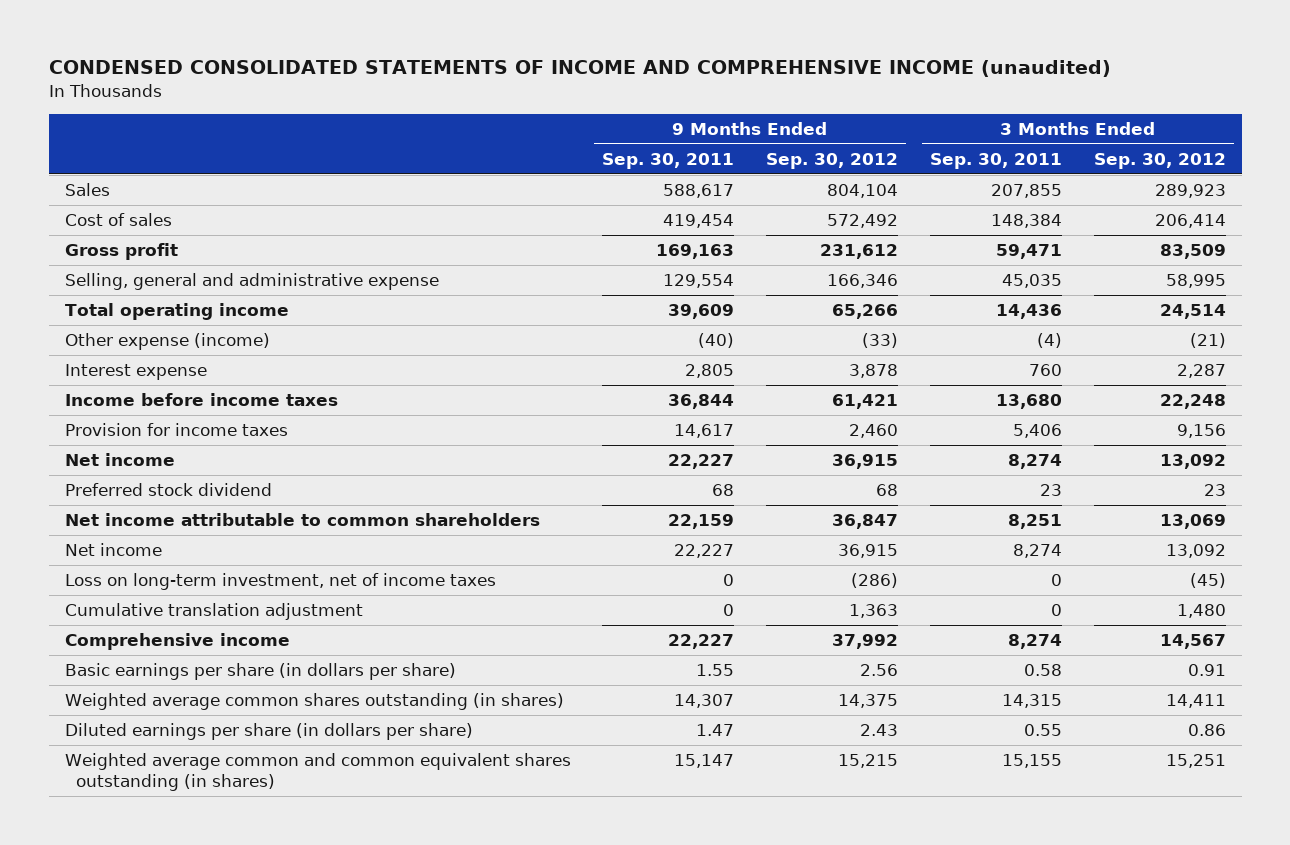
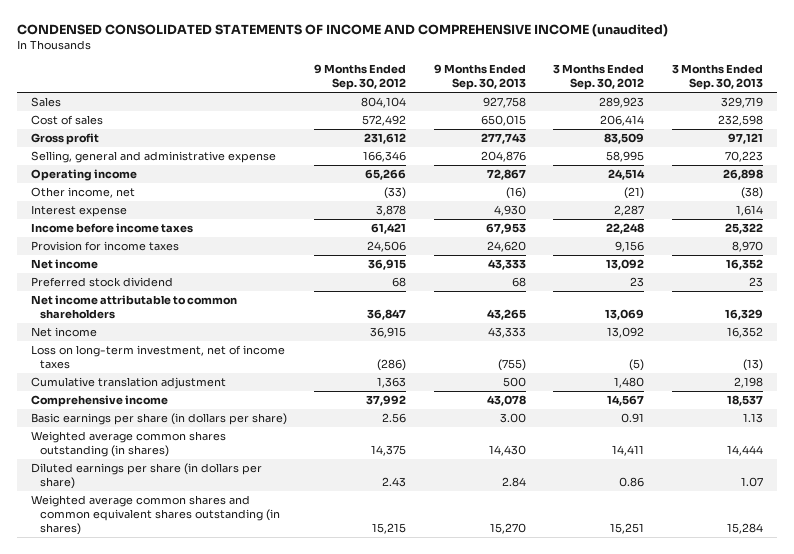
- | 9 Months Ended Sep. 30, 2011 | 9 Months Ended Sep. 30, 2012 | 3 Months Ended Sep. 30, 2011 | 3 Months Ended Sep. 30, 2012
+ | 9 Months Ended Sep. 30, 2012 | 9 Months Ended Sep. 30, 2013 | 3 Months Ended Sep. 30, 2012 | 3 Months Ended Sep. 30, 2013
- Total operating income | 39,609 | 65,266 | 14,436 | 24,514
- Other expense (income) | (40) | (33) | (4) | (21)
+ Operating income | 65,266 | 72,867 | 24,514 | 26,898
+ Other income, net | (33) | (16) | (21) | (38)
- Provision for income taxes | 14,617 | 2,460 | 5,406 | 9,156
+ Provision for income taxes | 24,506 | 24,620 | 9,156 | 8,970
- Loss on long-term investment, net of income taxes | 0 | (286) | 0 | (45)
+ Loss on long-term investment, net of income taxes | (286) | (755) | (5) | (13)
- Weighted average common and common equivalent shares outstanding (in shares) | 15,147 | 15,215 | 15,155 | 15,251
+ Weighted average common shares and common equivalent shares outstanding (in shares) | 15,215 | 15,270 | 15,251 | 15,284

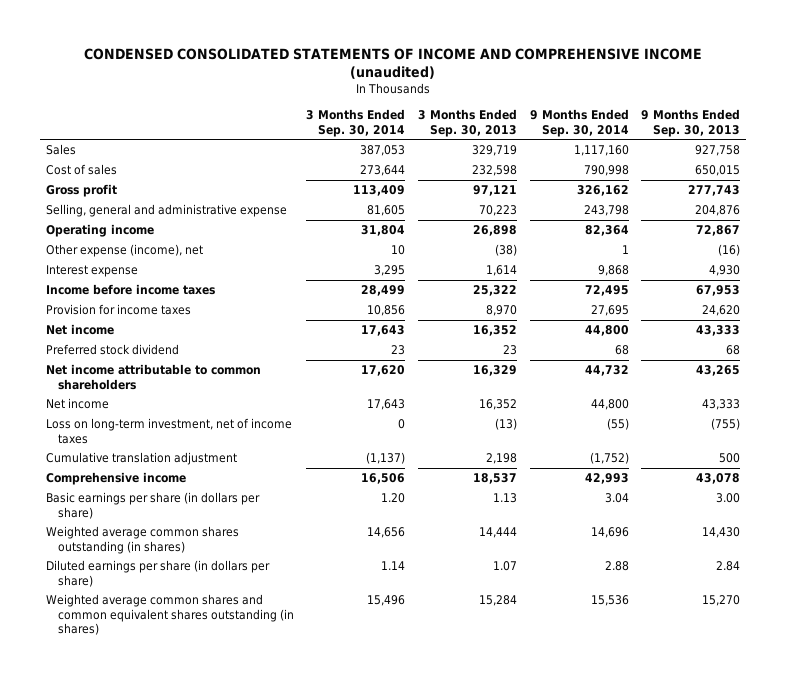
- | 9 Months Ended Sep. 30, 2012 | 9 Months Ended Sep. 30, 2013 | 3 Months Ended Sep. 30, 2012 | 3 Months Ended Sep. 30, 2013
+ | 3 Months Ended Sep. 30, 2014 | 3 Months Ended Sep. 30, 2013 | 9 Months Ended Sep. 30, 2014 | 9 Months Ended Sep. 30, 2013
- Other income, net | (33) | (16) | (21) | (38)
+ Other expense (income), net | 10 | (38) | 1 | (16)

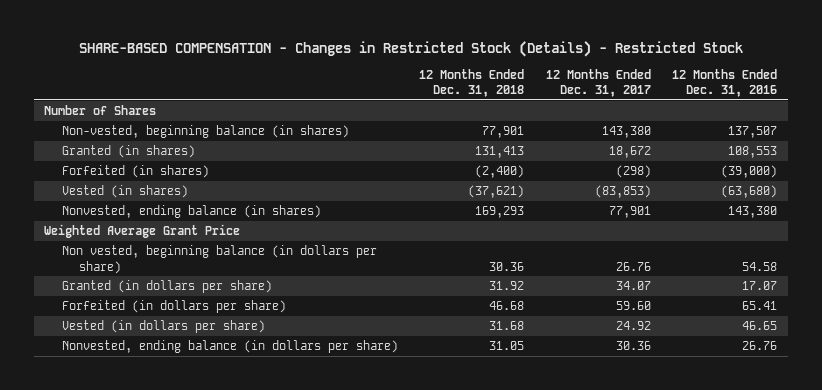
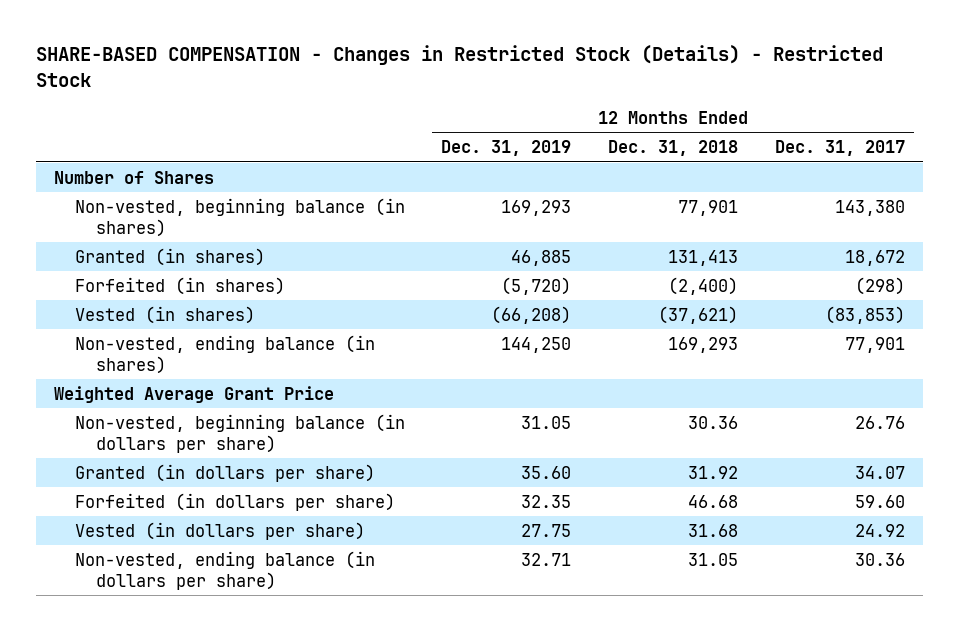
- | 12 Months Ended Dec. 31, 2018 | 12 Months Ended Dec. 31, 2017 | 12 Months Ended Dec. 31, 2016
+ | 12 Months Ended Dec. 31, 2019 | 12 Months Ended Dec. 31, 2018 | 12 Months Ended Dec. 31, 2017
- Nonvested, ending balance (in shares) | 169,293 | 77,901 | 143,380
+ Non-vested, ending balance (in shares) | 144,250 | 169,293 | 77,901
- Non vested, beginning balance (in dollars per share) | 30.36 | 26.76 | 54.58
+ Non-vested, beginning balance (in dollars per share) | 31.05 | 30.36 | 26.76
- Nonvested, ending balance (in dollars per share) | 31.05 | 30.36 | 26.76
+ Non-vested, ending balance (in dollars per share) | 32.71 | 31.05 | 30.36

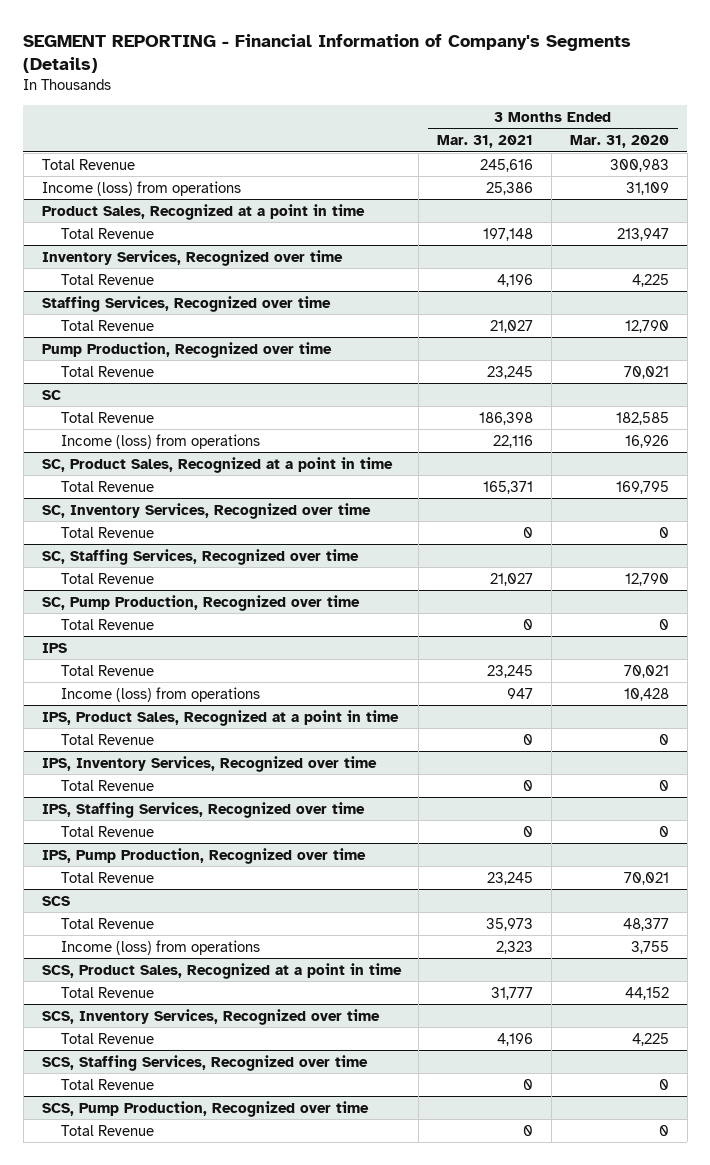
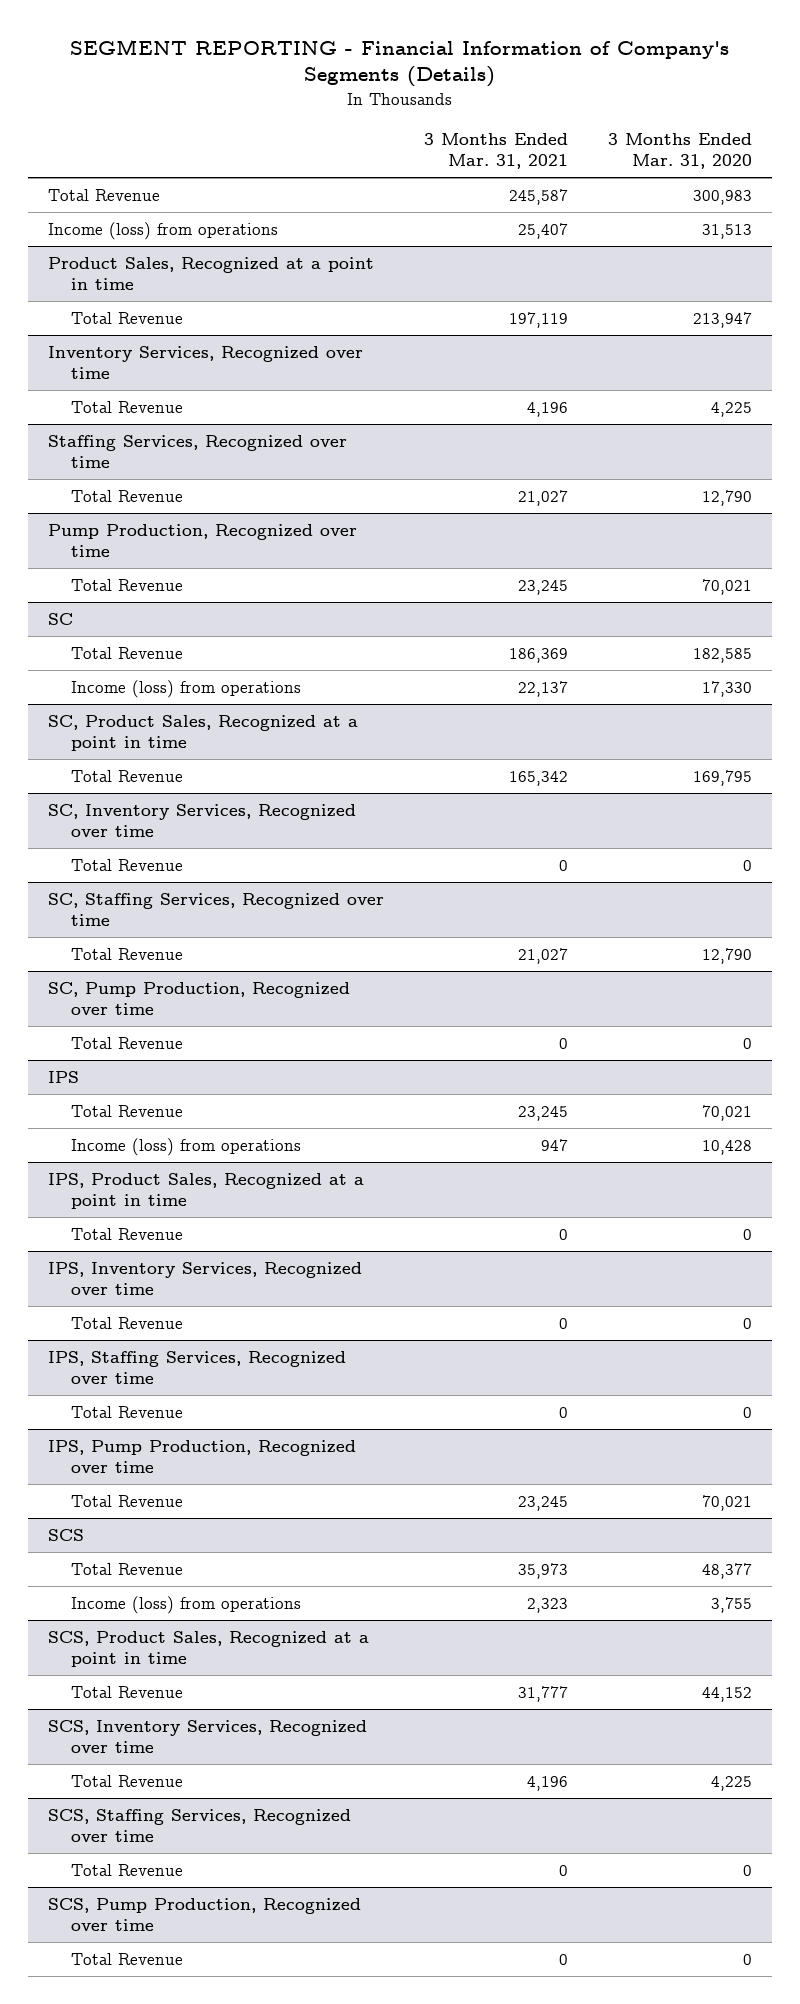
- Total Revenue | 245,616 | 300,983
- Income (loss) from operations | 25,386 | 31,109
+ Total Revenue | 245,587 | 300,983
+ Income (loss) from operations | 25,407 | 31,513
@ Product Sales, Recognized at a point in time
- Total Revenue | 197,148 | 213,947
+ Total Revenue | 197,119 | 213,947
@ SC
- Total Revenue | 186,398 | 182,585
- Income (loss) from operations | 22,116 | 16,926
+ Total Revenue | 186,369 | 182,585
+ Income (loss) from operations | 22,137 | 17,330
@ SC, Product Sales, Recognized at a point in time
- Total Revenue | 165,371 | 169,795
+ Total Revenue | 165,342 | 169,795

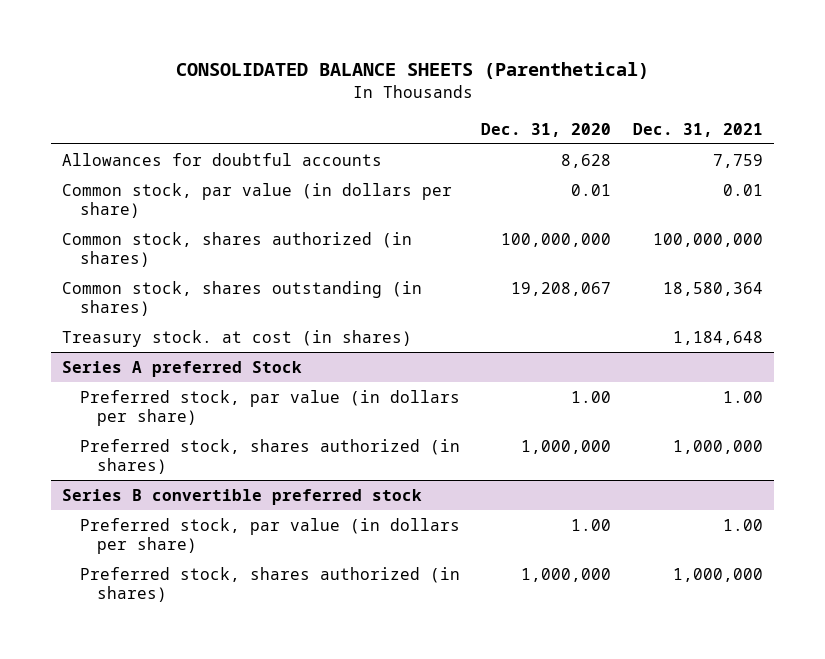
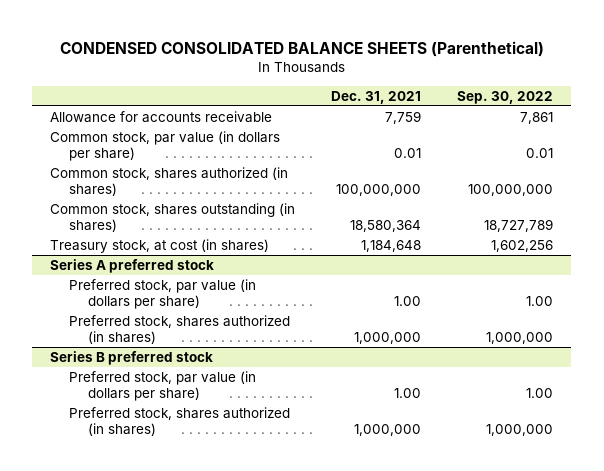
- CONSOLIDATED BALANCE SHEETS (Parenthetical)
+ CONDENSED CONSOLIDATED BALANCE SHEETS (Parenthetical)
- | Dec. 31, 2020 | Dec. 31, 2021
+ | Dec. 31, 2021 | Sep. 30, 2022
- Allowances for doubtful accounts | 8,628 | 7,759
+ Allowance for accounts receivable | 7,759 | 7,861
- Treasury stock. at cost (in shares) | | 1,184,648
- Series A preferred Stock
+ Treasury stock, at cost (in shares) | 1,184,648 | 1,602,256
+ Series A preferred stock
- Series B convertible preferred stock
+ Series B preferred stock

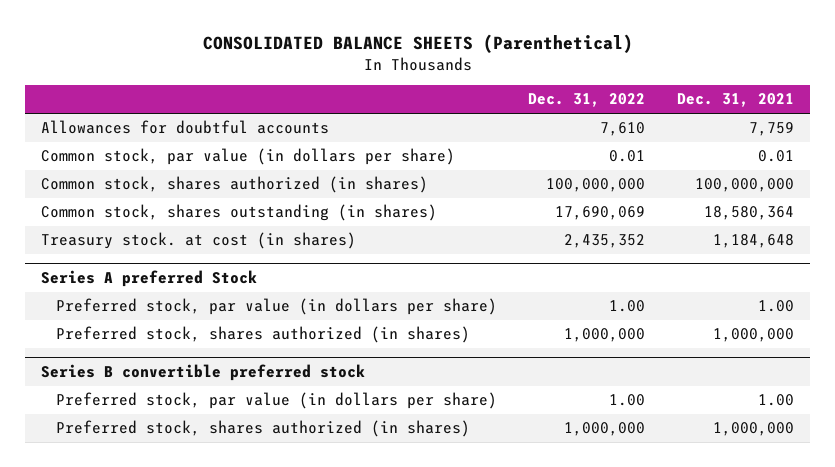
- CONDENSED CONSOLIDATED BALANCE SHEETS (Parenthetical)
+ CONSOLIDATED BALANCE SHEETS (Parenthetical)
- | Dec. 31, 2021 | Sep. 30, 2022
+ | Dec. 31, 2022 | Dec. 31, 2021
- Allowance for accounts receivable | 7,759 | 7,861
+ Allowances for doubtful accounts | 7,610 | 7,759
- Treasury stock, at cost (in shares) | 1,184,648 | 1,602,256
- Series A preferred stock
+ Treasury stock. at cost (in shares) | 2,435,352 | 1,184,648
+ Series A preferred Stock
- Series B preferred stock
+ Series B convertible preferred stock

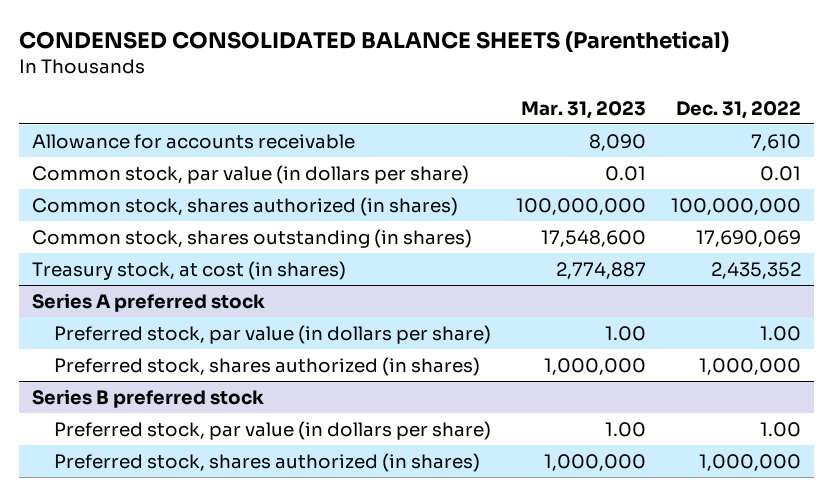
- CONSOLIDATED BALANCE SHEETS (Parenthetical)
+ CONDENSED CONSOLIDATED BALANCE SHEETS (Parenthetical)
- | Dec. 31, 2022 | Dec. 31, 2021
+ | Mar. 31, 2023 | Dec. 31, 2022
- Allowances for doubtful accounts | 7,610 | 7,759
+ Allowance for accounts receivable | 8,090 | 7,610
- Treasury stock. at cost (in shares) | 2,435,352 | 1,184,648
- Series A preferred Stock
+ Treasury stock, at cost (in shares) | 2,774,887 | 2,435,352
+ Series A preferred stock
- Series B convertible preferred stock
+ Series B preferred stock

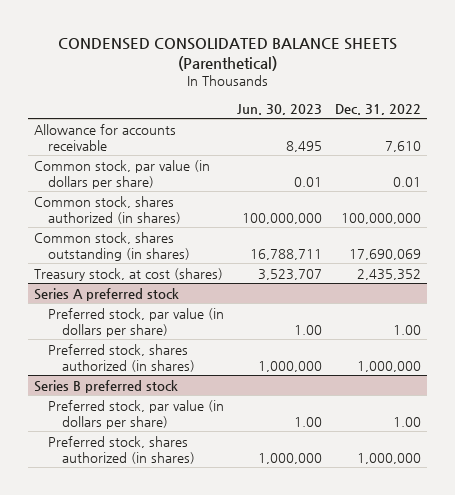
- | Mar. 31, 2023 | Dec. 31, 2022
+ | Jun. 30, 2023 | Dec. 31, 2022
- Treasury stock, at cost (in shares) | 2,774,887 | 2,435,352
+ Treasury stock, at cost (shares) | 3,523,707 | 2,435,352

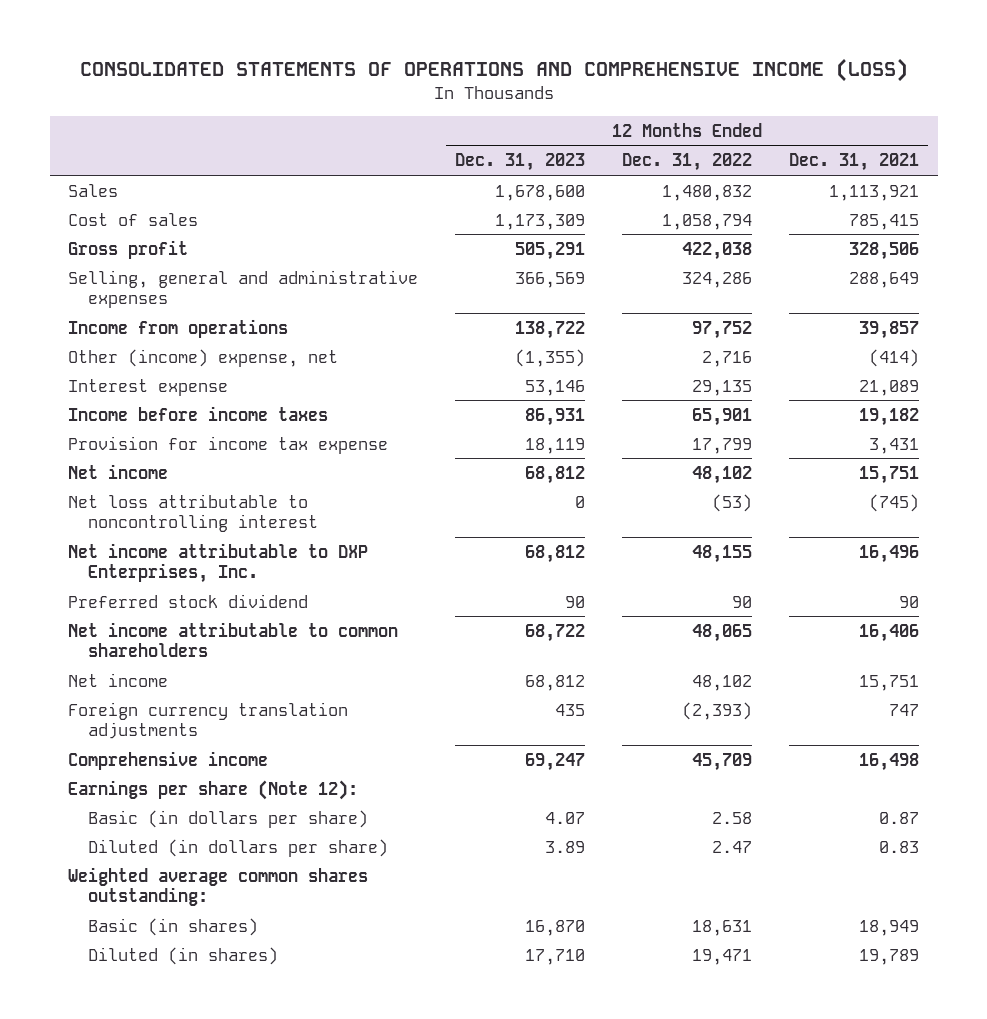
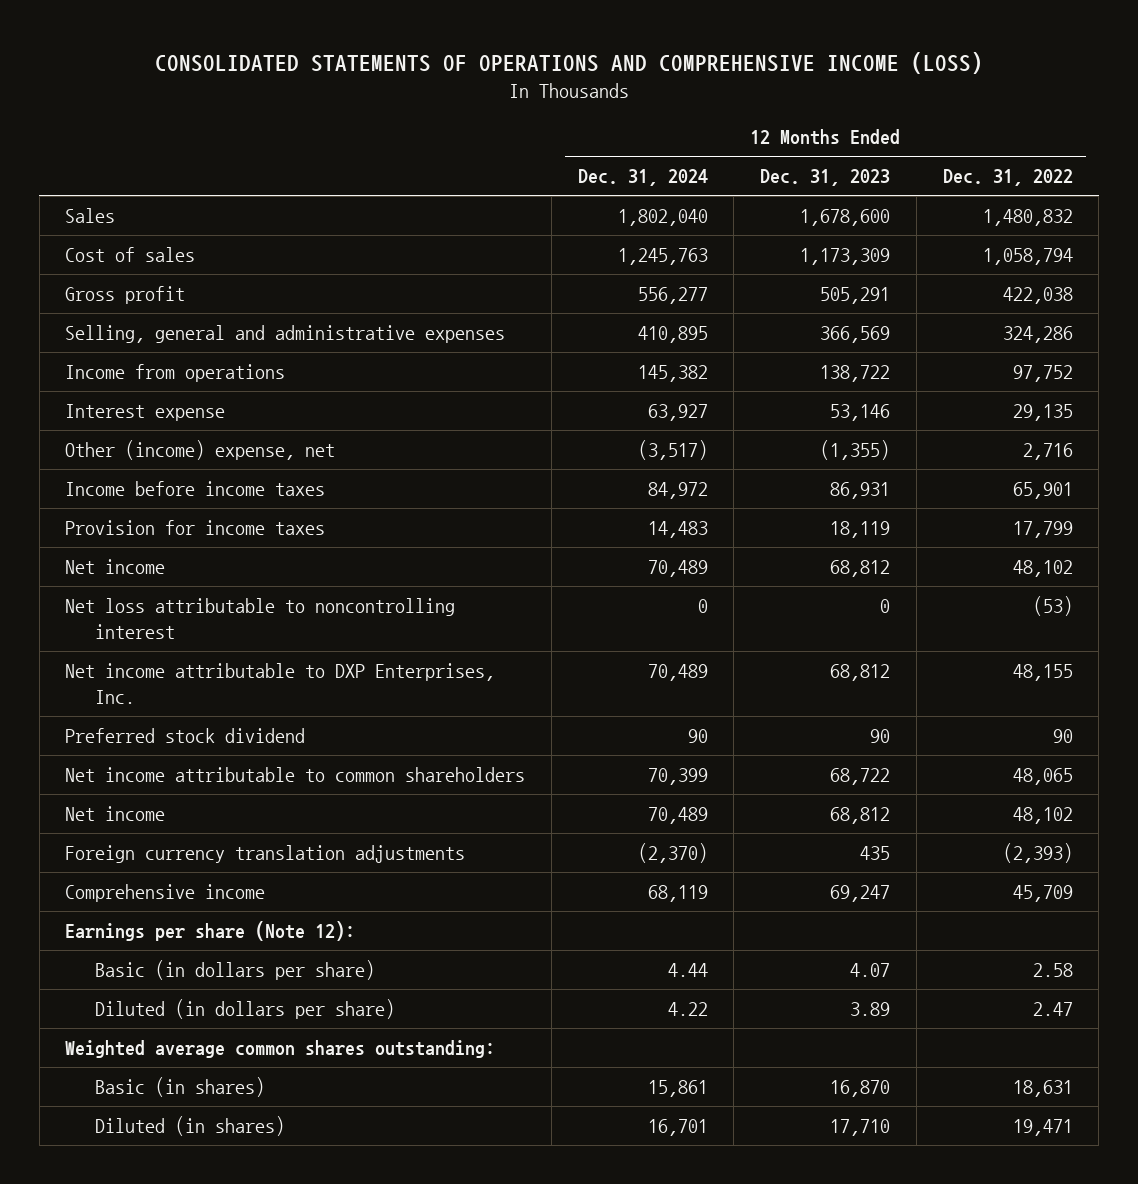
- | 12 Months Ended Dec. 31, 2023 | 12 Months Ended Dec. 31, 2022 | 12 Months Ended Dec. 31, 2021
+ | 12 Months Ended Dec. 31, 2024 | 12 Months Ended Dec. 31, 2023 | 12 Months Ended Dec. 31, 2022
moved down: Other (income) expense, net | (3,517) | (1,355) | 2,716
- Provision for income tax expense | 18,119 | 17,799 | 3,431
+ Provision for income taxes | 14,483 | 18,119 | 17,799

